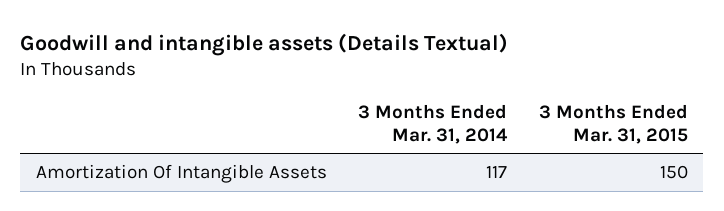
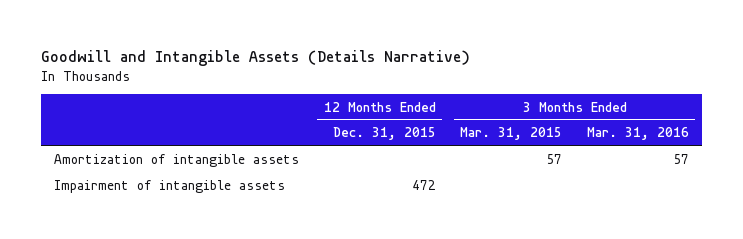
- Goodwill and intangible assets (Details Textual)
+ Goodwill and Intangible Assets (Details Narrative)
- | 3 Months Ended Mar. 31, 2014 | 3 Months Ended Mar. 31, 2015
+ | 12 Months Ended Dec. 31, 2015 | 3 Months Ended Mar. 31, 2015 | 3 Months Ended Mar. 31, 2016
- Amortization Of Intangible Assets | 117 | 150
+ Amortization of intangible assets | | 57 | 57
+ Impairment of intangible assets | 472 | |

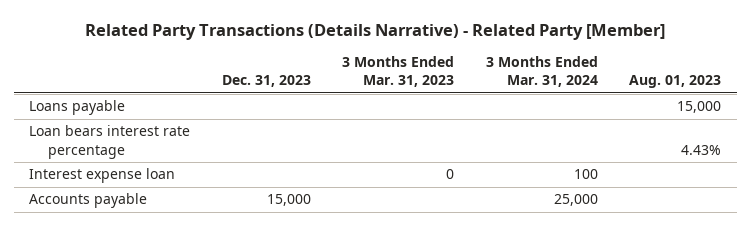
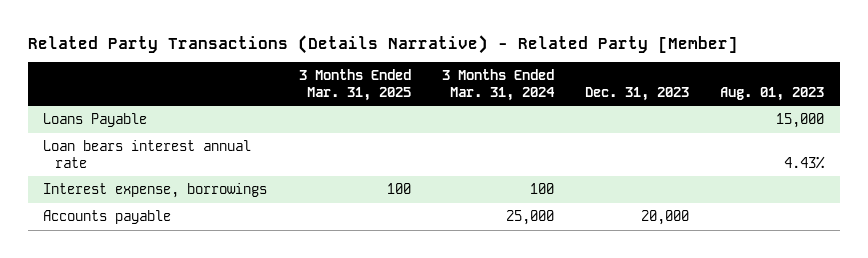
- | Dec. 31, 2023 | 3 Months Ended Mar. 31, 2023 | 3 Months Ended Mar. 31, 2024 | Aug. 01, 2023
+ | 3 Months Ended Mar. 31, 2025 | 3 Months Ended Mar. 31, 2024 | Dec. 31, 2023 | Aug. 01, 2023
- Loans payable | | | | 15,000
- Loan bears interest rate percentage | | | | 4.43%
- Interest expense loan | | 0 | 100 |
- Accounts payable | 15,000 | | 25,000 |
+ Loans Payable | | | | 15,000
+ Loan bears interest annual rate | | | | 4.43%
+ Interest expense, borrowings | 100 | 100 | |
+ Accounts payable | | 25,000 | 20,000 |

